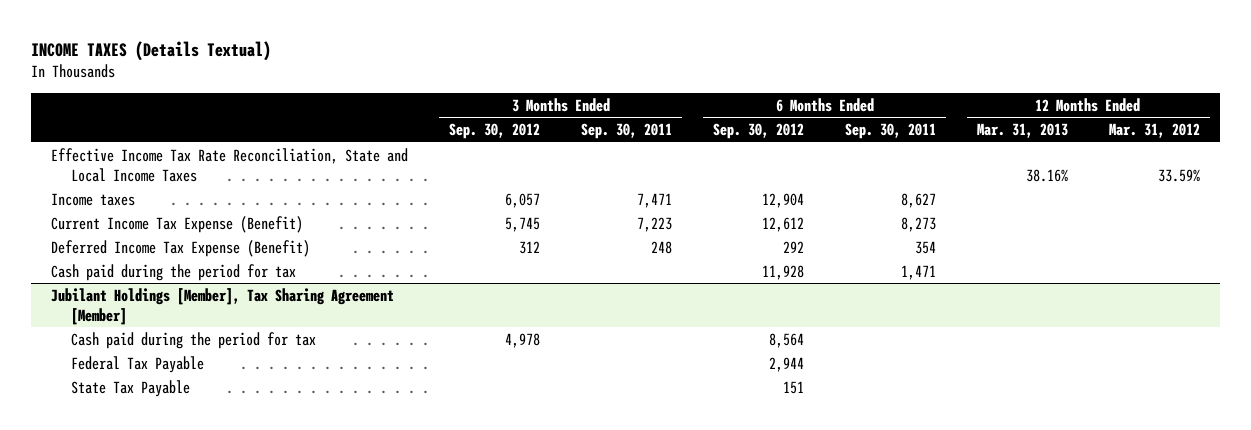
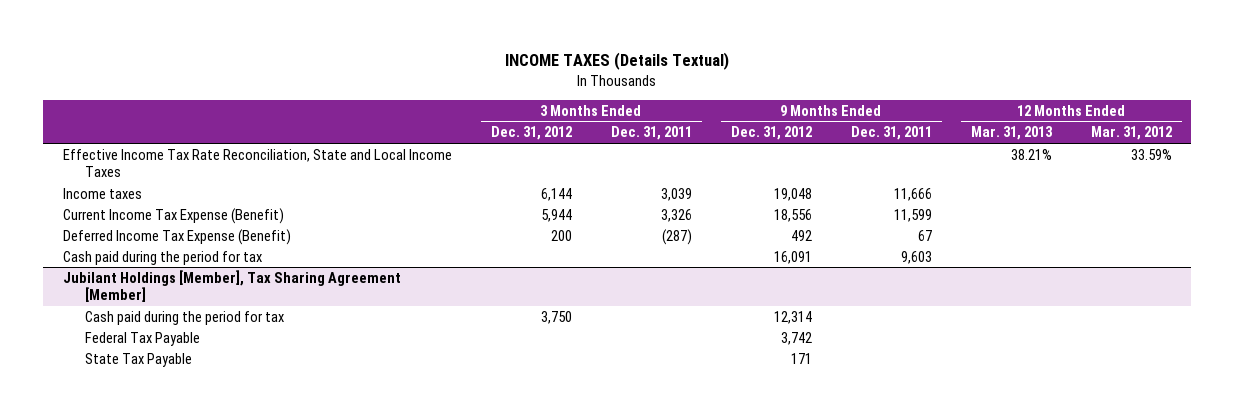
- | 3 Months Ended Sep. 30, 2012 | 3 Months Ended Sep. 30, 2011 | 6 Months Ended Sep. 30, 2012 | 6 Months Ended Sep. 30, 2011 | 12 Months Ended Mar. 31, 2013 | 12 Months Ended Mar. 31, 2012
+ | 3 Months Ended Dec. 31, 2012 | 3 Months Ended Dec. 31, 2011 | 9 Months Ended Dec. 31, 2012 | 9 Months Ended Dec. 31, 2011 | 12 Months Ended Mar. 31, 2013 | 12 Months Ended Mar. 31, 2012
- Effective Income Tax Rate Reconciliation, State and Local Income Taxes | | | | | 38.16% | 33.59%
+ Effective Income Tax Rate Reconciliation, State and Local Income Taxes | | | | | 38.21% | 33.59%

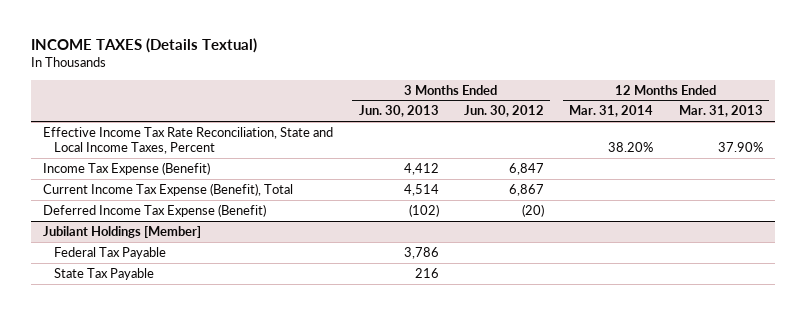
- | 3 Months Ended Dec. 31, 2012 | 3 Months Ended Dec. 31, 2011 | 9 Months Ended Dec. 31, 2012 | 9 Months Ended Dec. 31, 2011 | 12 Months Ended Mar. 31, 2013 | 12 Months Ended Mar. 31, 2012
+ | 3 Months Ended Jun. 30, 2013 | 3 Months Ended Jun. 30, 2012 | 12 Months Ended Mar. 31, 2014 | 12 Months Ended Mar. 31, 2013
- Effective Income Tax Rate Reconciliation, State and Local Income Taxes | | | | | 38.21% | 33.59%
- Income taxes | 6,144 | 3,039 | 19,048 | 11,666 | |
- Current Income Tax Expense (Benefit) | 5,944 | 3,326 | 18,556 | 11,599 | |
+ Effective Income Tax Rate Reconciliation, State and Local Income Taxes, Percent | | | 38.20% | 37.90%
+ Income Tax Expense (Benefit) | 4,412 | 6,847 | |
+ Current Income Tax Expense (Benefit), Total | 4,514 | 6,867 | |
- Cash paid during the period for tax | | | 16,091 | 9,603 | |
- Jubilant Holdings [Member], Tax Sharing Agreement [Member]
- Cash paid during the period for tax | 3,750 | | 12,314 | | |
+ Jubilant Holdings [Member]

